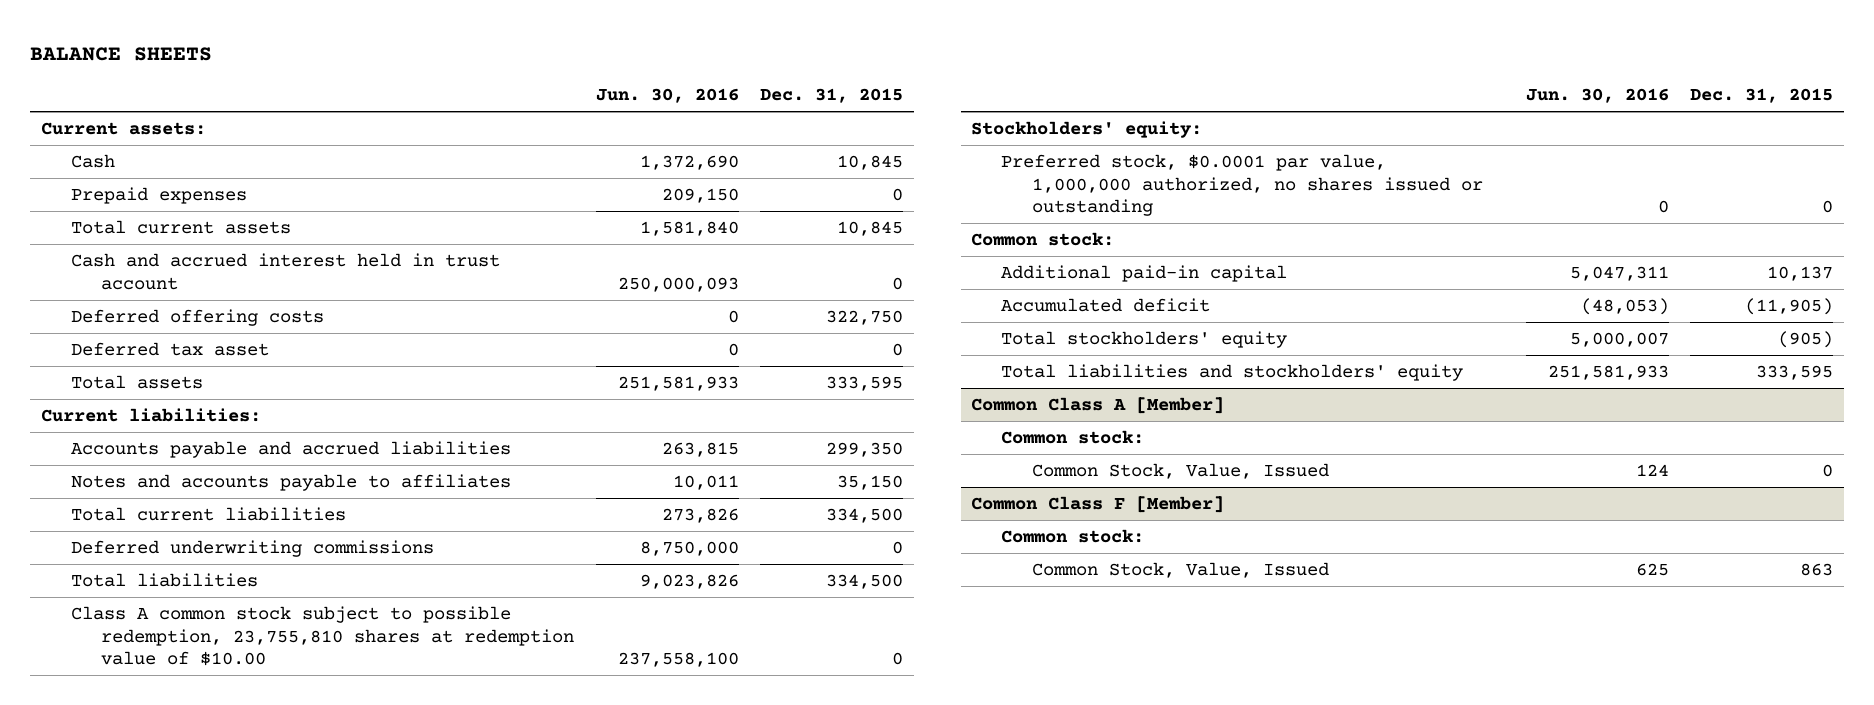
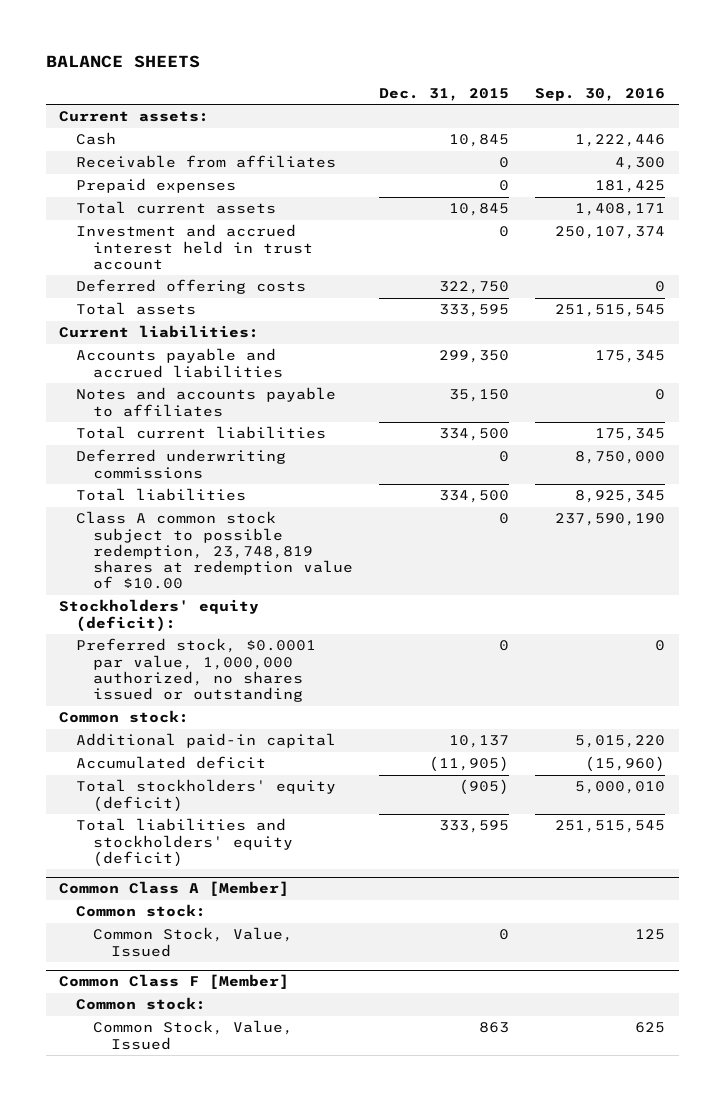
- | Jun. 30, 2016 | Dec. 31, 2015
+ | Dec. 31, 2015 | Sep. 30, 2016
+ Receivable from affiliates | 0 | 4,300
- Cash and accrued interest held in trust account | 250,000,093 | 0
+ Investment and accrued interest held in trust account | 0 | 250,107,374
- Deferred tax asset | 0 | 0
- Class A common stock subject to possible redemption, 23,755,810 shares at redemption value of $10.00 | 237,558,100 | 0
- Stockholders' equity:
+ Class A common stock subject to possible redemption, 23,748,819 shares at redemption value of $10.00 | 0 | 237,590,190
+ Stockholders' equity (deficit):
- Total stockholders' equity | 5,000,007 | (905)
- Total liabilities and stockholders' equity | 251,581,933 | 333,595
+ Total stockholders' equity (deficit) | (905) | 5,000,010
+ Total liabilities and stockholders' equity (deficit) | 333,595 | 251,515,545

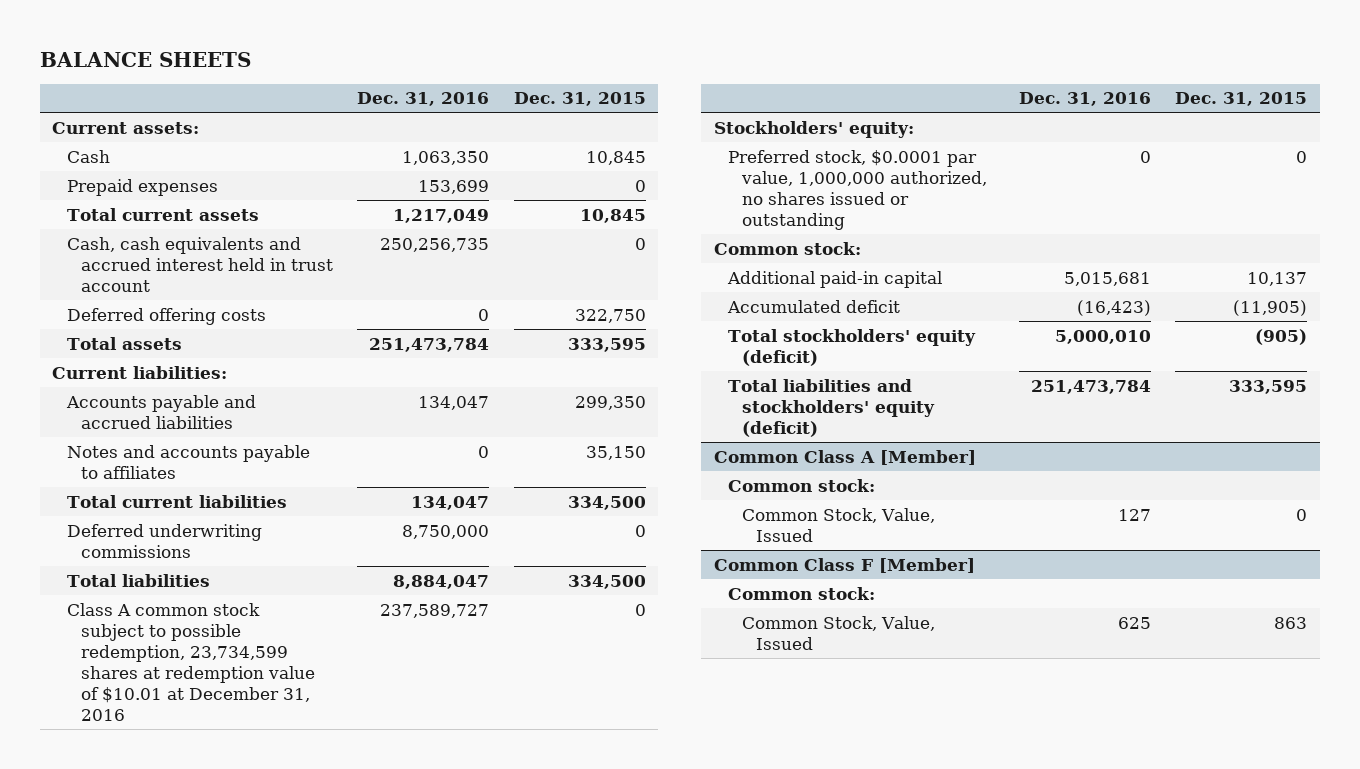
- | Dec. 31, 2015 | Sep. 30, 2016
+ | Dec. 31, 2016 | Dec. 31, 2015
- Receivable from affiliates | 0 | 4,300
- Investment and accrued interest held in trust account | 0 | 250,107,374
+ Cash, cash equivalents and accrued interest held in trust account | 250,256,735 | 0
- Class A common stock subject to possible redemption, 23,748,819 shares at redemption value of $10.00 | 0 | 237,590,190
- Stockholders' equity (deficit):
+ Class A common stock subject to possible redemption, 23,734,599 shares at redemption value of $10.01 at December 31, 2016 | 237,589,727 | 0
+ Stockholders' equity:

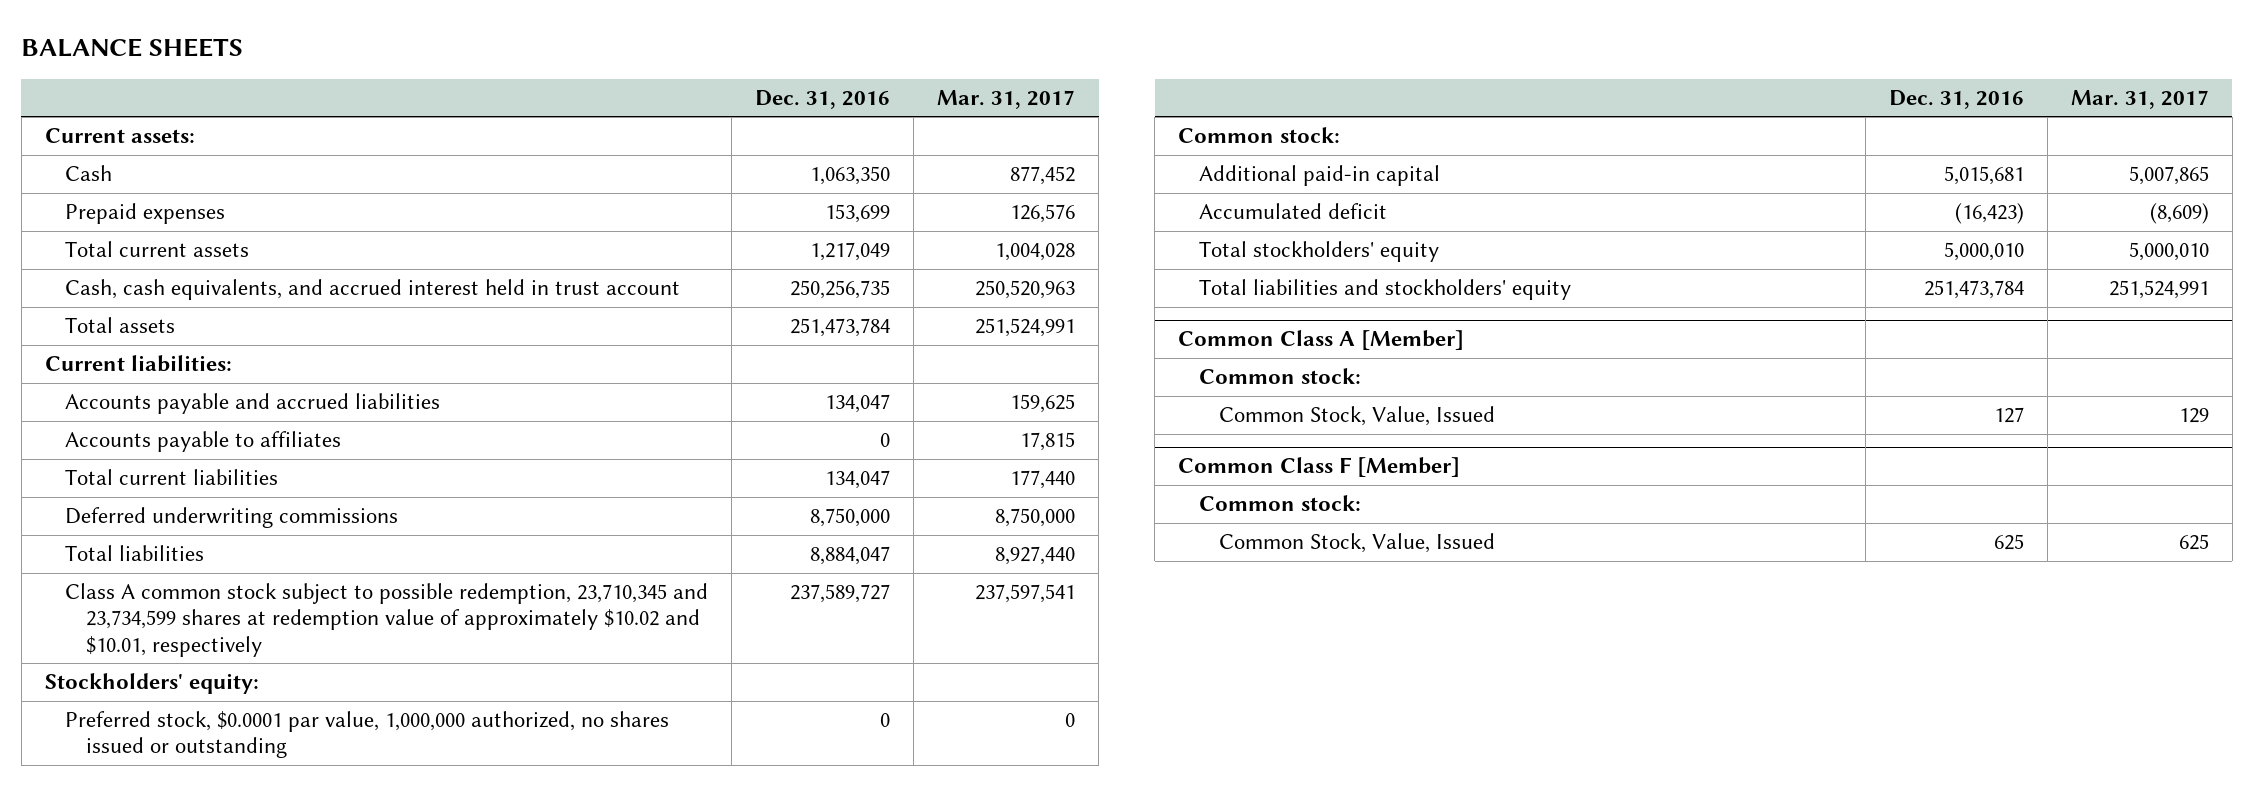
- | Dec. 31, 2016 | Dec. 31, 2015
+ | Dec. 31, 2016 | Mar. 31, 2017
- Cash, cash equivalents and accrued interest held in trust account | 250,256,735 | 0
- Deferred offering costs | 0 | 322,750
+ Cash, cash equivalents, and accrued interest held in trust account | 250,256,735 | 250,520,963
- Notes and accounts payable to affiliates | 0 | 35,150
+ Accounts payable to affiliates | 0 | 17,815
- Class A common stock subject to possible redemption, 23,734,599 shares at redemption value of $10.01 at December 31, 2016 | 237,589,727 | 0
+ Class A common stock subject to possible redemption, 23,710,345 and 23,734,599 shares at redemption value of approximately $10.02 and $10.01, respectively | 237,589,727 | 237,597,541
- Total stockholders' equity (deficit) | 5,000,010 | (905)
- Total liabilities and stockholders' equity (deficit) | 251,473,784 | 333,595
+ Total stockholders' equity | 5,000,010 | 5,000,010
+ Total liabilities and stockholders' equity | 251,473,784 | 251,524,991

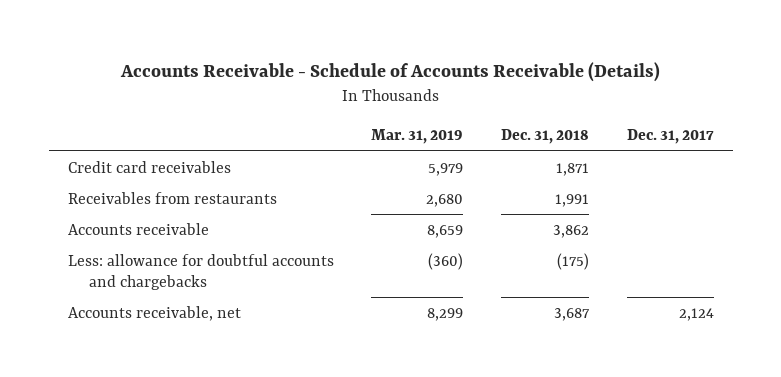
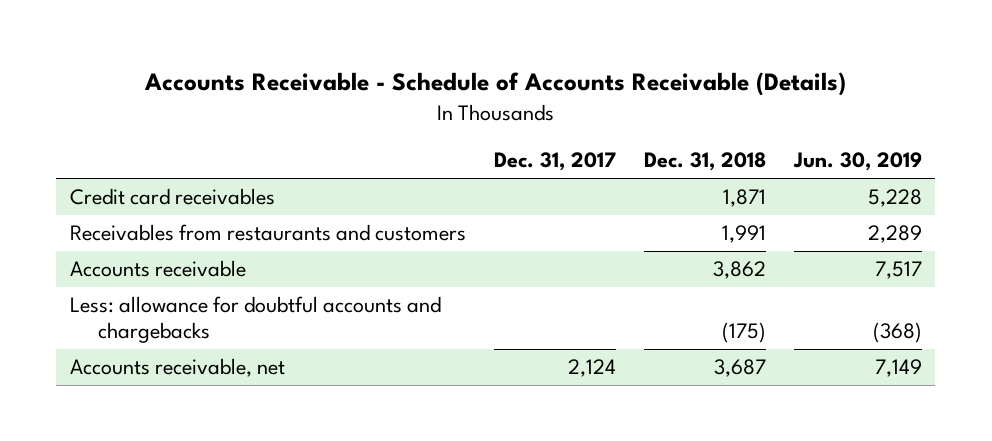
- | Mar. 31, 2019 | Dec. 31, 2018 | Dec. 31, 2017
+ | Dec. 31, 2017 | Dec. 31, 2018 | Jun. 30, 2019
- Receivables from restaurants | 2,680 | 1,991 |
+ Receivables from restaurants and customers | | 1,991 | 2,289

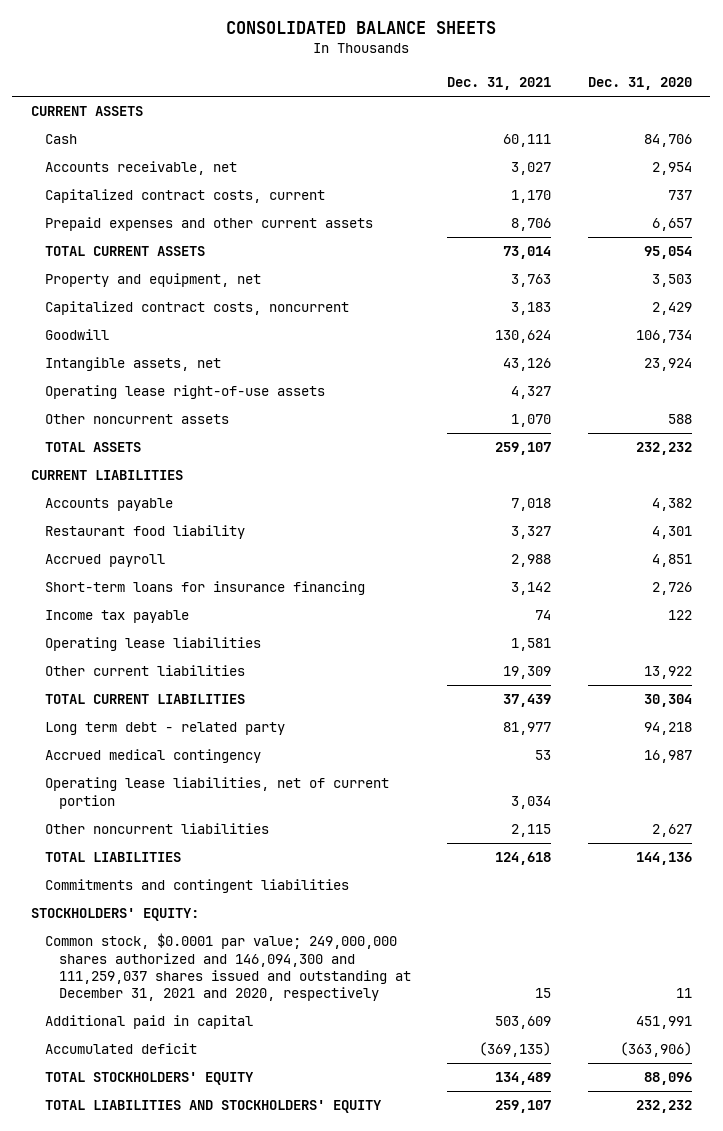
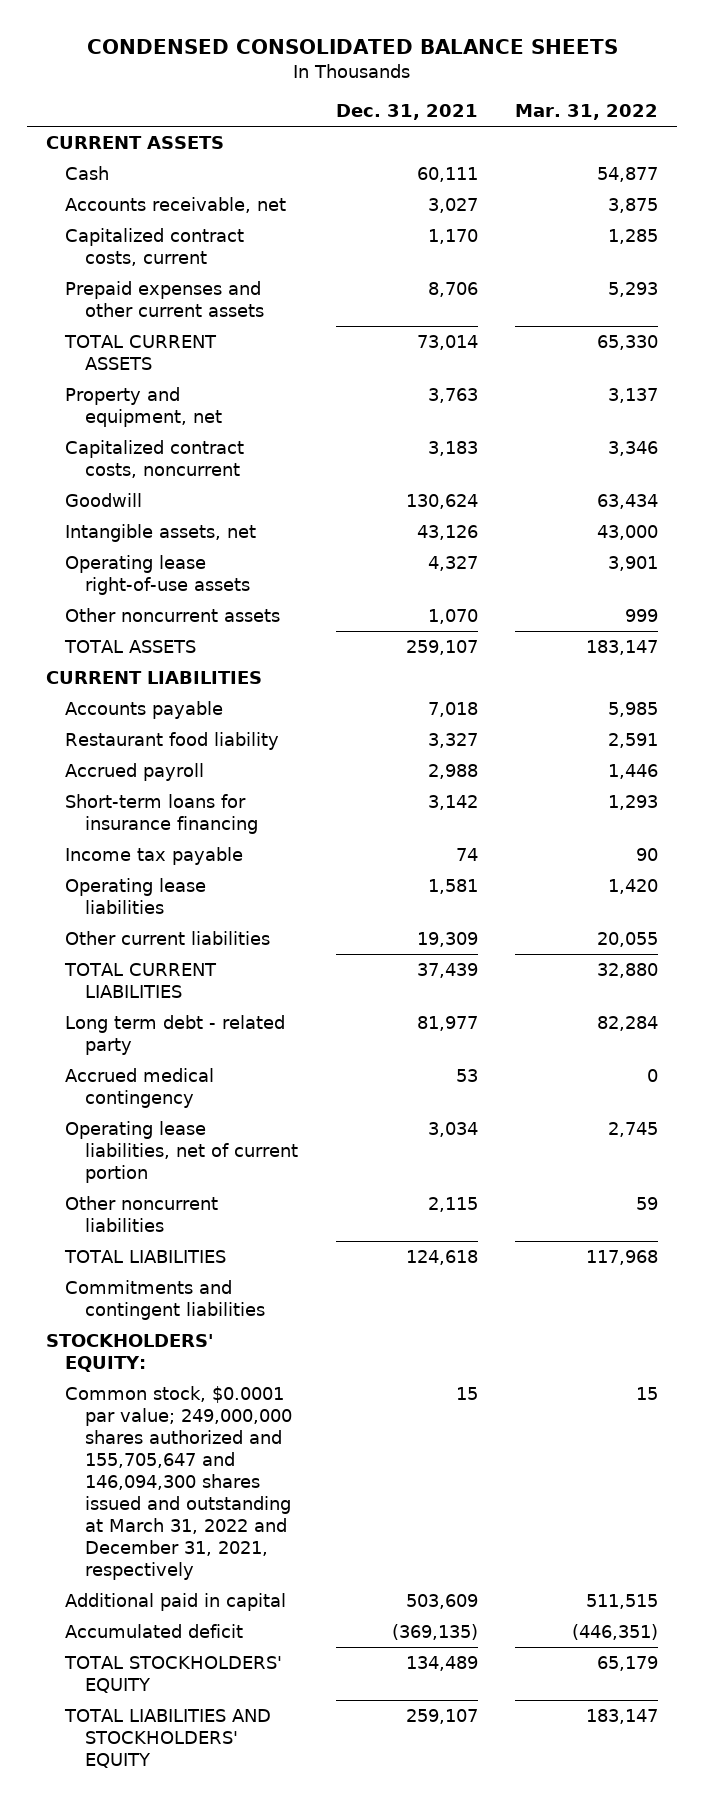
- CONSOLIDATED BALANCE SHEETS
+ CONDENSED CONSOLIDATED BALANCE SHEETS
- | Dec. 31, 2021 | Dec. 31, 2020
+ | Dec. 31, 2021 | Mar. 31, 2022
- Common stock, $0.0001 par value; 249,000,000 shares authorized and 146,094,300 and 111,259,037 shares issued and outstanding at December 31, 2021 and 2020, respectively | 15 | 11
+ Common stock, $0.0001 par value; 249,000,000 shares authorized and 155,705,647 and 146,094,300 shares issued and outstanding at March 31, 2022 and December 31, 2021, respectively | 15 | 15

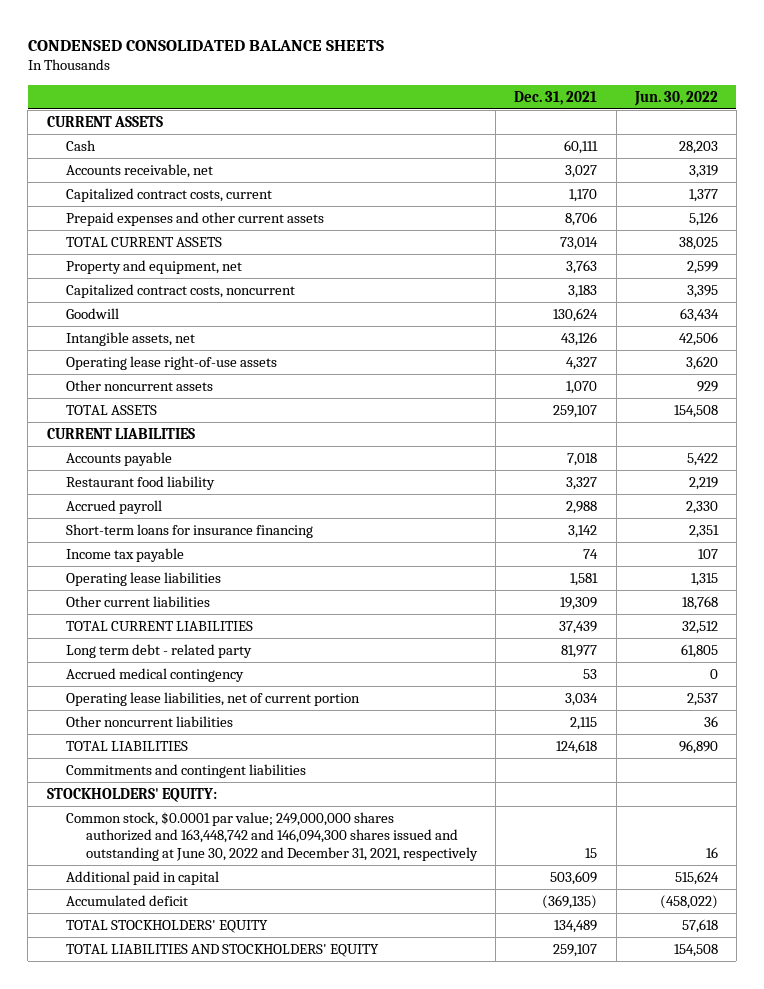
- | Dec. 31, 2021 | Mar. 31, 2022
+ | Dec. 31, 2021 | Jun. 30, 2022
- Common stock, $0.0001 par value; 249,000,000 shares authorized and 155,705,647 and 146,094,300 shares issued and outstanding at March 31, 2022 and December 31, 2021, respectively | 15 | 15
+ Common stock, $0.0001 par value; 249,000,000 shares authorized and 163,448,742 and 146,094,300 shares issued and outstanding at June 30, 2022 and December 31, 2021, respectively | 15 | 16

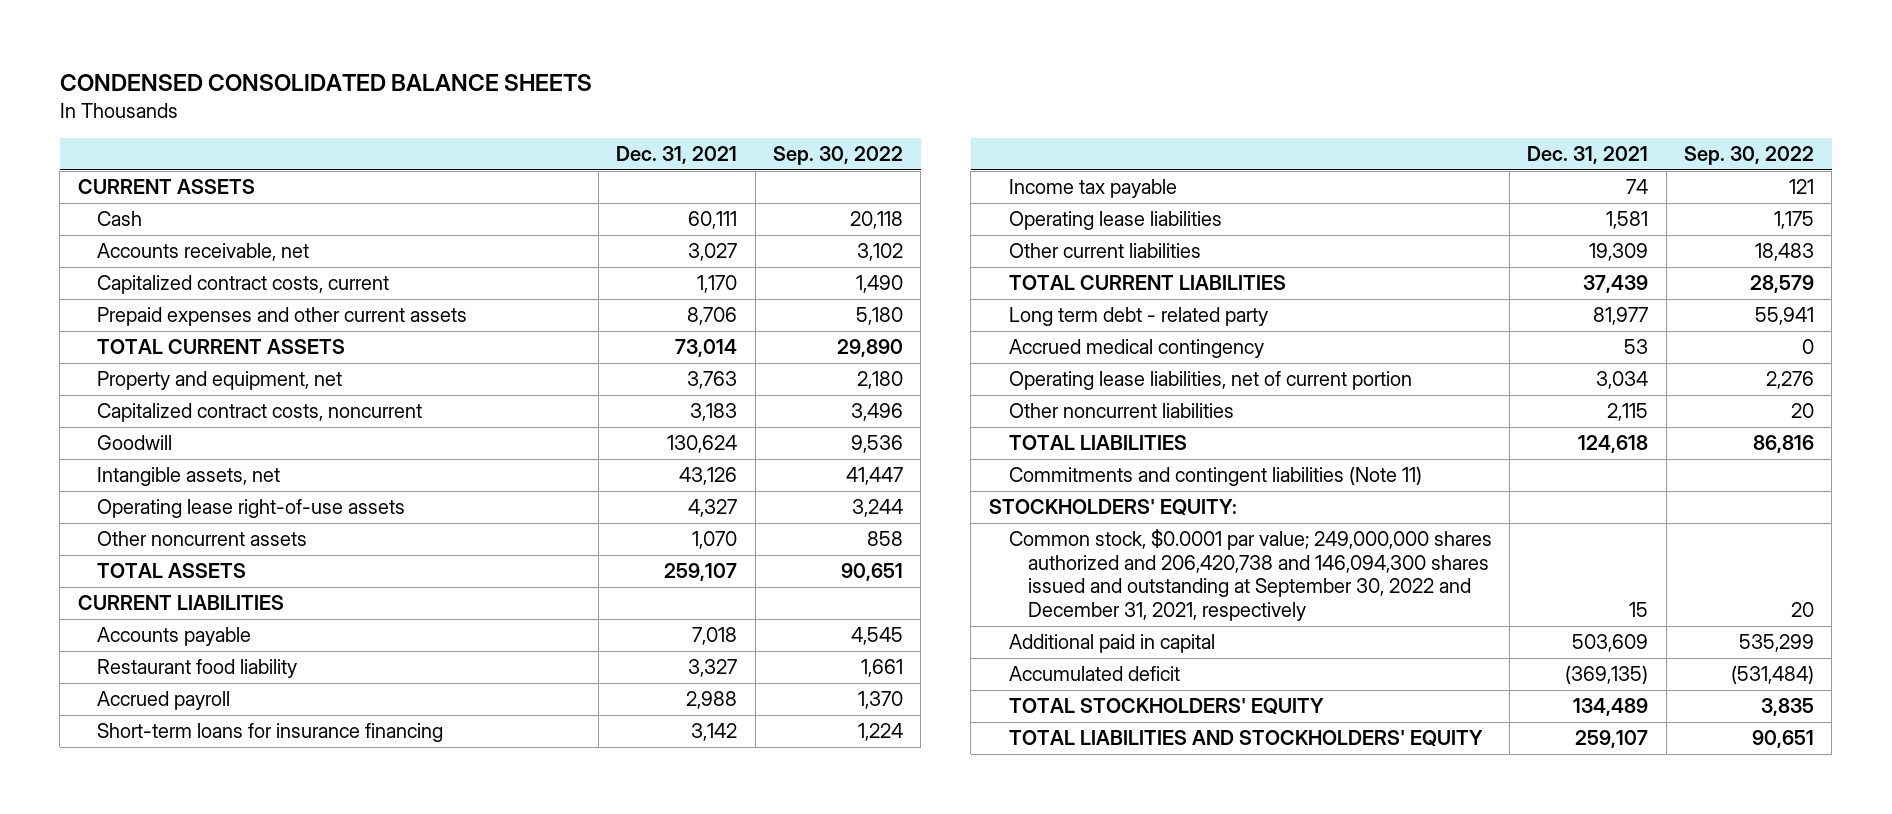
- | Dec. 31, 2021 | Jun. 30, 2022
+ | Dec. 31, 2021 | Sep. 30, 2022
- Commitments and contingent liabilities
+ Commitments and contingent liabilities (Note 11)
- Common stock, $0.0001 par value; 249,000,000 shares authorized and 163,448,742 and 146,094,300 shares issued and outstanding at June 30, 2022 and December 31, 2021, respectively | 15 | 16
+ Common stock, $0.0001 par value; 249,000,000 shares authorized and 206,420,738 and 146,094,300 shares issued and outstanding at September 30, 2022 and December 31, 2021, respectively | 15 | 20

